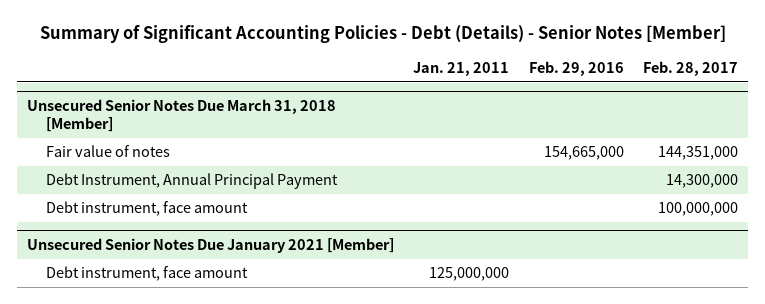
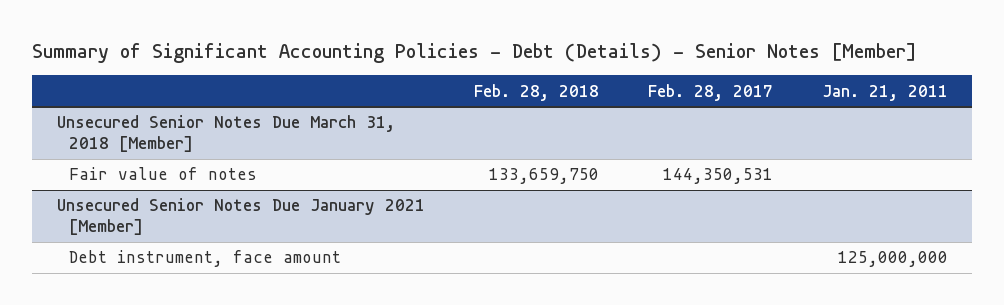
- | Jan. 21, 2011 | Feb. 29, 2016 | Feb. 28, 2017
+ | Feb. 28, 2018 | Feb. 28, 2017 | Jan. 21, 2011
@ Unsecured Senior Notes Due March 31, 2018 [Member]
- Fair value of notes | | 154,665,000 | 144,351,000
- Debt Instrument, Annual Principal Payment | | | 14,300,000
- Debt instrument, face amount | | | 100,000,000
+ Fair value of notes | 133,659,750 | 144,350,531 |

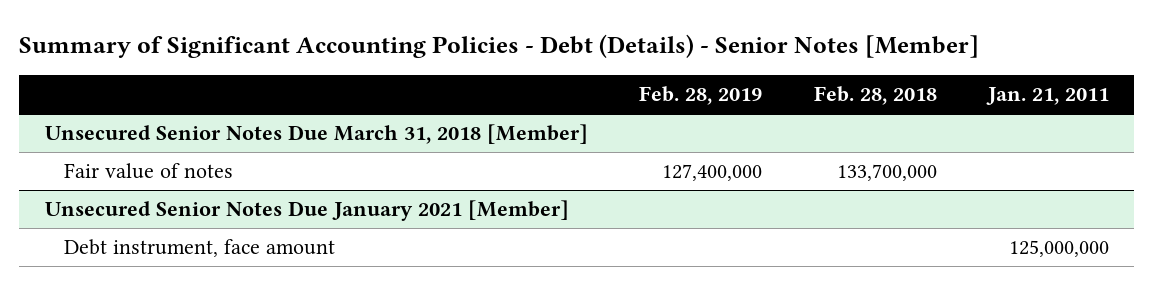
- | Feb. 28, 2018 | Feb. 28, 2017 | Jan. 21, 2011
+ | Feb. 28, 2019 | Feb. 28, 2018 | Jan. 21, 2011
@ Unsecured Senior Notes Due March 31, 2018 [Member]
- Fair value of notes | 133,659,750 | 144,350,531 |
+ Fair value of notes | 127,400,000 | 133,700,000 |

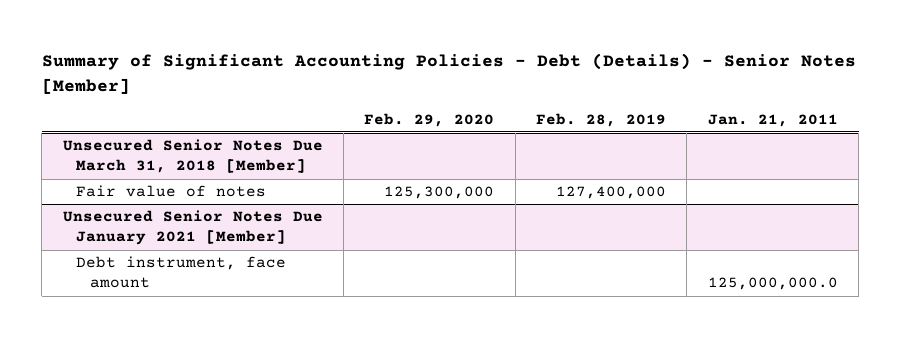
- | Feb. 28, 2019 | Feb. 28, 2018 | Jan. 21, 2011
+ | Feb. 29, 2020 | Feb. 28, 2019 | Jan. 21, 2011
@ Unsecured Senior Notes Due January 2021 [Member]
- Debt instrument, face amount | | | 125,000,000
+ Debt instrument, face amount | | | 125,000,000.0

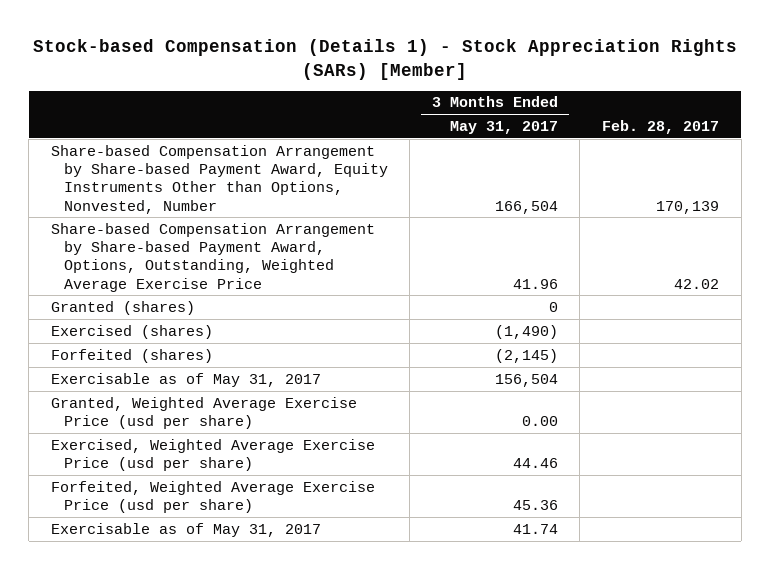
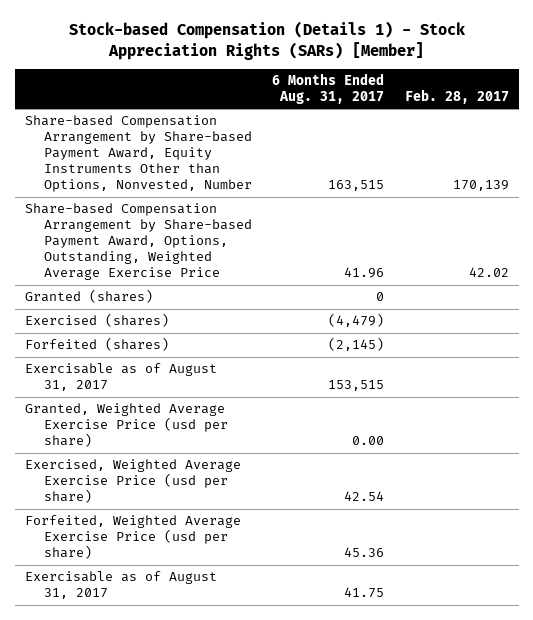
- | 3 Months Ended May 31, 2017 | Feb. 28, 2017
+ | 6 Months Ended Aug. 31, 2017 | Feb. 28, 2017
- Exercisable as of May 31, 2017 | 156,504 |
+ Exercisable as of August 31, 2017 | 153,515 |
- Exercisable as of May 31, 2017 | 41.74 |
+ Exercisable as of August 31, 2017 | 41.75 |

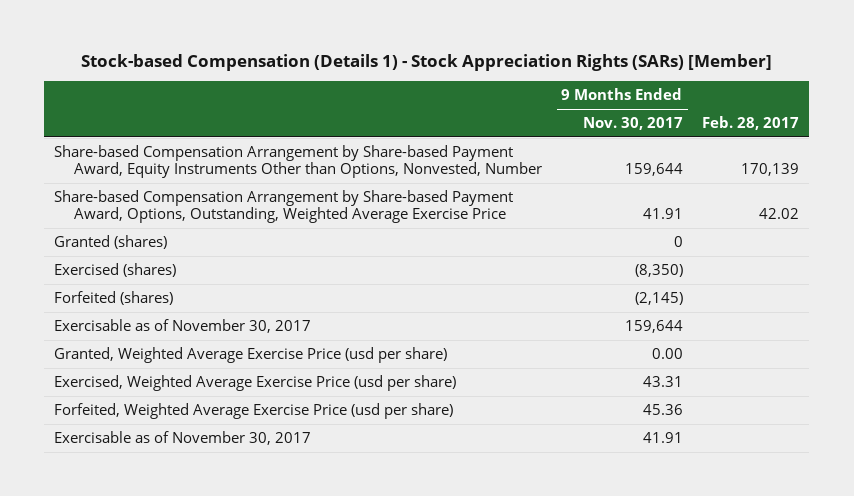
- | 6 Months Ended Aug. 31, 2017 | Feb. 28, 2017
+ | 9 Months Ended Nov. 30, 2017 | Feb. 28, 2017
- Exercisable as of August 31, 2017 | 153,515 |
+ Exercisable as of November 30, 2017 | 159,644 |
- Exercisable as of August 31, 2017 | 41.75 |
+ Exercisable as of November 30, 2017 | 41.91 |

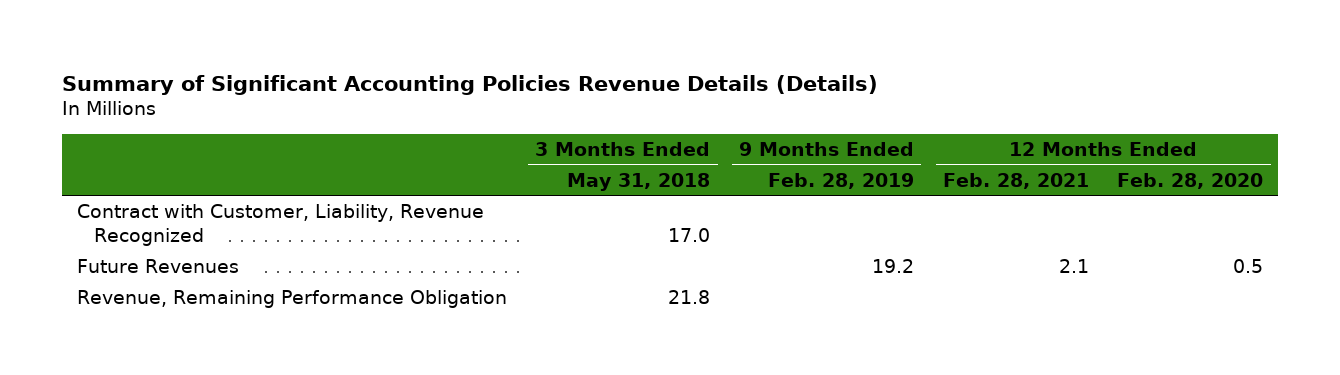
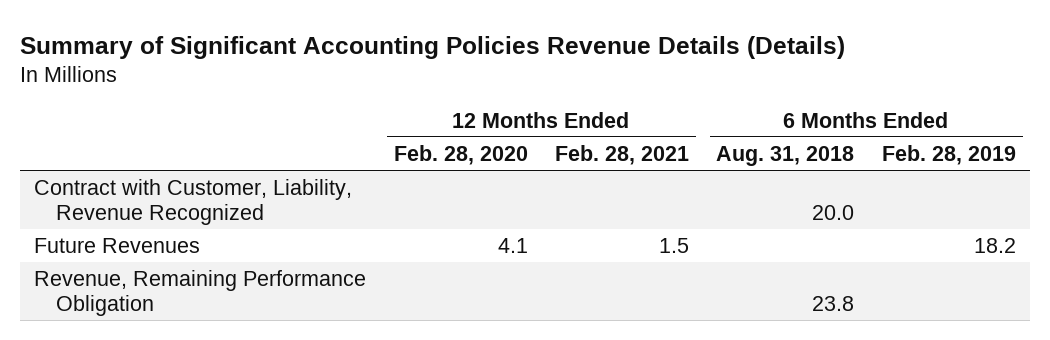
- | 3 Months Ended May 31, 2018 | 9 Months Ended Feb. 28, 2019 | 12 Months Ended Feb. 28, 2021 | 12 Months Ended Feb. 28, 2020
+ | 12 Months Ended Feb. 28, 2020 | 12 Months Ended Feb. 28, 2021 | 6 Months Ended Aug. 31, 2018 | 6 Months Ended Feb. 28, 2019
- Future Revenues | | 19.2 | 2.1 | 0.5
+ Future Revenues | 4.1 | 1.5 | | 18.2

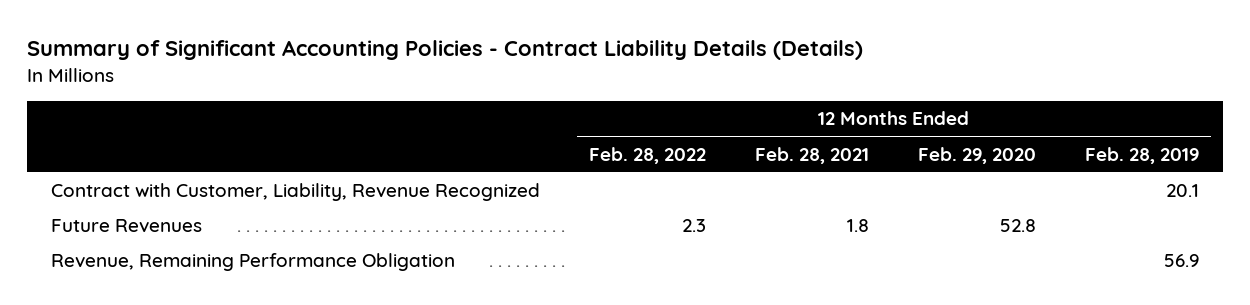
- Summary of Significant Accounting Policies Revenue Details (Details)
+ Summary of Significant Accounting Policies - Contract Liability Details (Details)
- | 12 Months Ended Feb. 28, 2020 | 12 Months Ended Feb. 28, 2021 | 6 Months Ended Aug. 31, 2018 | 6 Months Ended Feb. 28, 2019
+ | 12 Months Ended Feb. 28, 2022 | 12 Months Ended Feb. 28, 2021 | 12 Months Ended Feb. 29, 2020 | 12 Months Ended Feb. 28, 2019
- Future Revenues | 4.1 | 1.5 | | 18.2
+ Future Revenues | 2.3 | 1.8 | 52.8 |

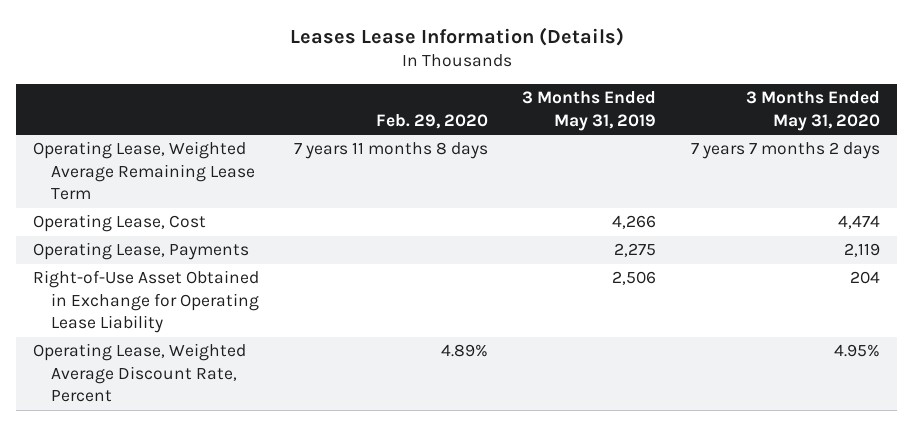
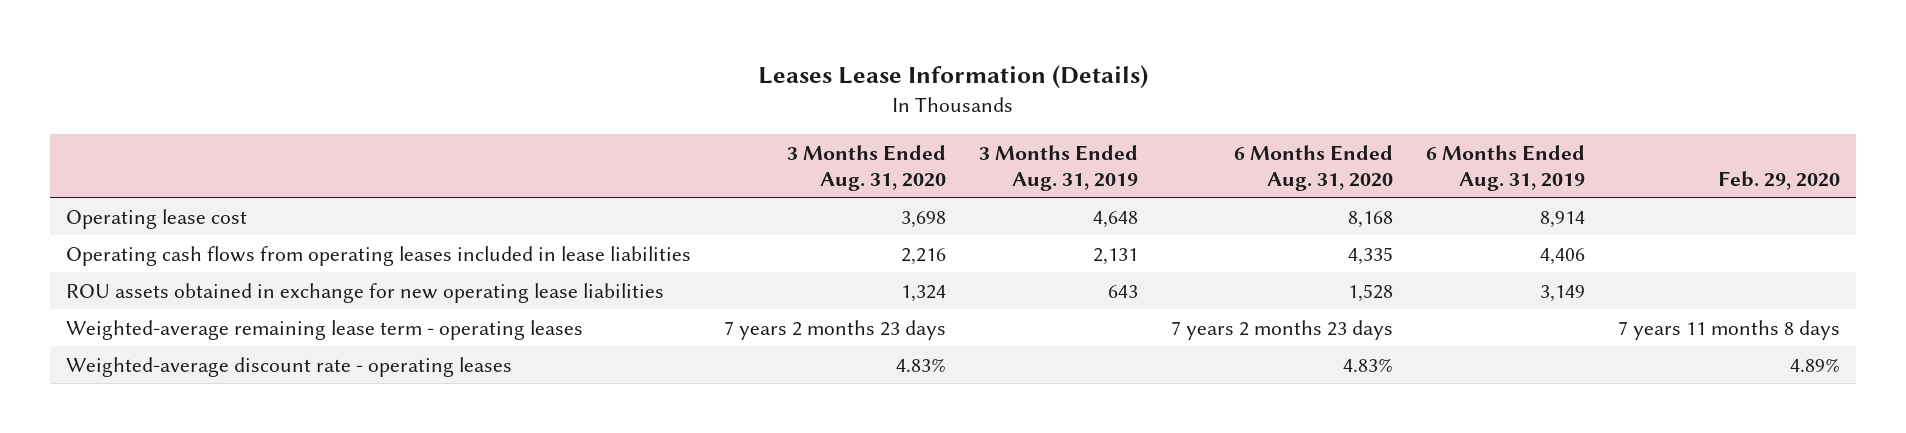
- | Feb. 29, 2020 | 3 Months Ended May 31, 2019 | 3 Months Ended May 31, 2020
+ | 3 Months Ended Aug. 31, 2020 | 3 Months Ended Aug. 31, 2019 | 6 Months Ended Aug. 31, 2020 | 6 Months Ended Aug. 31, 2019 | Feb. 29, 2020
- Operating Lease, Weighted Average Remaining Lease Term | 7 years 11 months 8 days | | 7 years 7 months 2 days
- Operating Lease, Cost | | 4,266 | 4,474
- Operating Lease, Payments | | 2,275 | 2,119
- Right-of-Use Asset Obtained in Exchange for Operating Lease Liability | | 2,506 | 204
- Operating Lease, Weighted Average Discount Rate, Percent | 4.89% | | 4.95%
+ Operating lease cost | 3,698 | 4,648 | 8,168 | 8,914 |
+ Operating cash flows from operating leases included in lease liabilities | 2,216 | 2,131 | 4,335 | 4,406 |
+ ROU assets obtained in exchange for new operating lease liabilities | 1,324 | 643 | 1,528 | 3,149 |
+ Weighted-average remaining lease term - operating leases | 7 years 2 months 23 days | | 7 years 2 months 23 days | | 7 years 11 months 8 days
+ Weighted-average discount rate - operating leases | 4.83% | | 4.83% | | 4.89%

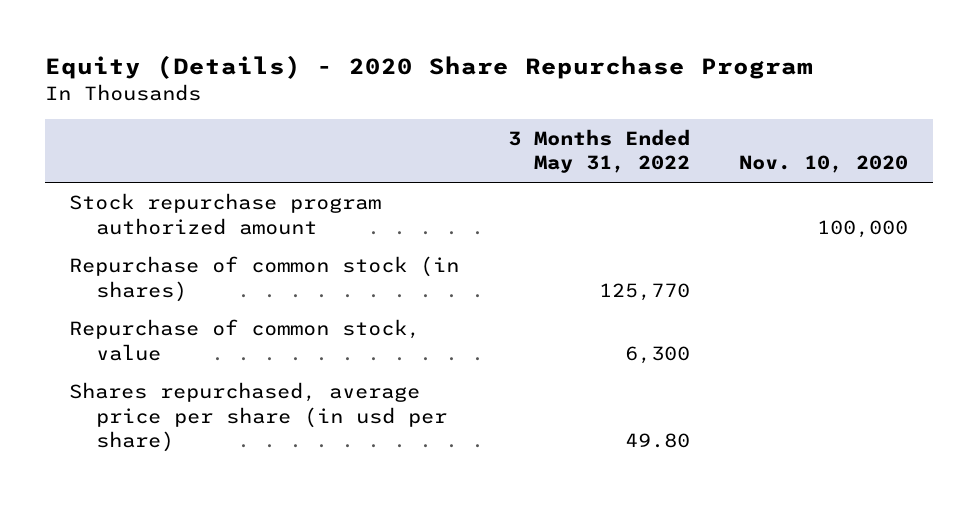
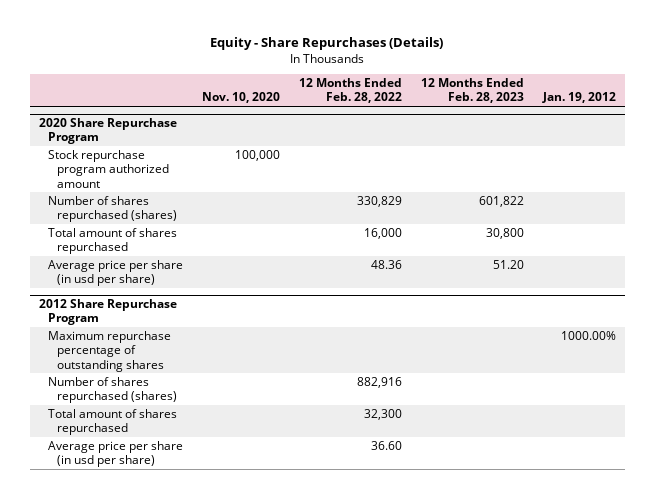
- Equity (Details) - 2020 Share Repurchase Program
+ Equity - Share Repurchases (Details)
- | 3 Months Ended May 31, 2022 | Nov. 10, 2020
+ | Nov. 10, 2020 | 12 Months Ended Feb. 28, 2022 | 12 Months Ended Feb. 28, 2023 | Jan. 19, 2012
+ 2020 Share Repurchase Program
- Repurchase of common stock (in shares) | 125,770 |
- Repurchase of common stock, value | 6,300 |
- Shares repurchased, average price per share (in usd per share) | 49.80 |
+ Number of shares repurchased (shares) | | 330,829 | 601,822 |
+ Total amount of shares repurchased | | 16,000 | 30,800 |
+ Average price per share (in usd per share) | | 48.36 | 51.20 |
+ 2012 Share Repurchase Program
+ Maximum repurchase percentage of outstanding shares | | | | 1000.00%
+ Number of shares repurchased (shares) | | 882,916 | |
+ Total amount of shares repurchased | | 32,300 | |
+ Average price per share (in usd per share) | | 36.60 | |

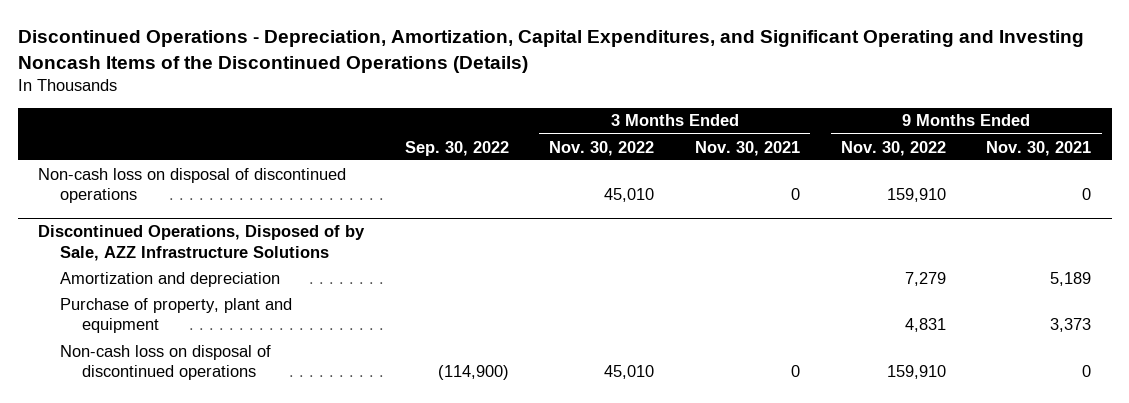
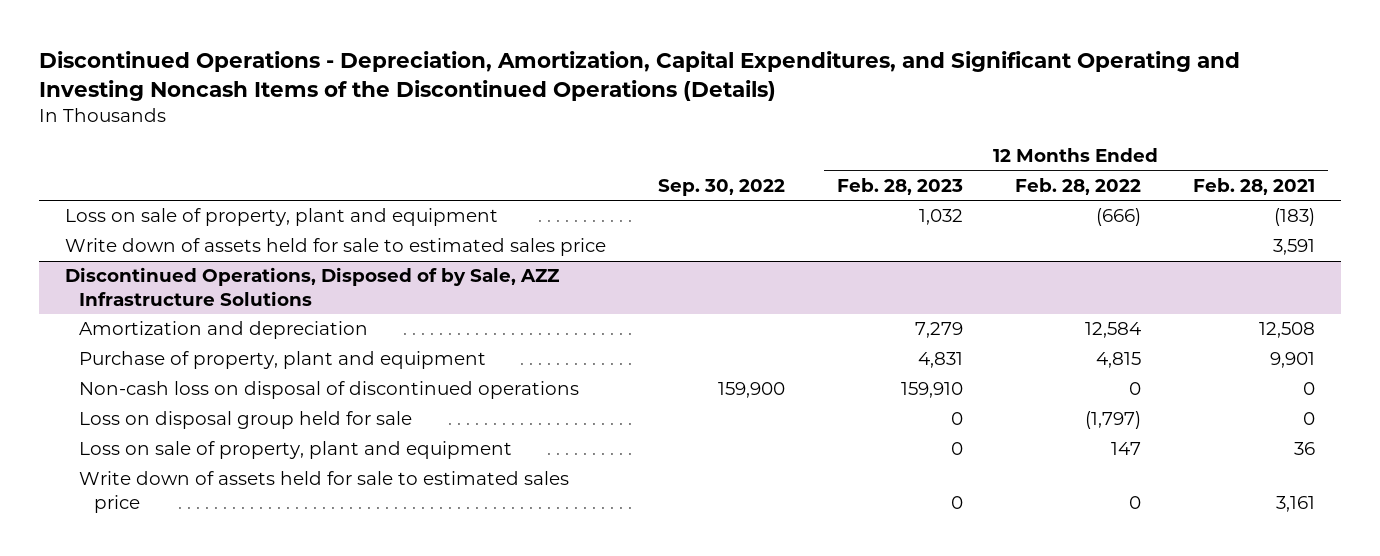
- | Sep. 30, 2022 | 3 Months Ended Nov. 30, 2022 | 3 Months Ended Nov. 30, 2021 | 9 Months Ended Nov. 30, 2022 | 9 Months Ended Nov. 30, 2021
+ | Sep. 30, 2022 | 12 Months Ended Feb. 28, 2023 | 12 Months Ended Feb. 28, 2022 | 12 Months Ended Feb. 28, 2021
- Non-cash loss on disposal of discontinued operations | | 45,010 | 0 | 159,910 | 0
+ Loss on sale of property, plant and equipment | | 1,032 | (666) | (183)
+ Write down of assets held for sale to estimated sales price | | | | 3,591
@ Discontinued Operations, Disposed of by Sale, AZZ Infrastructure Solutions
- Non-cash loss on disposal of discontinued operations | (114,900) | 45,010 | 0 | 159,910 | 0
+ Non-cash loss on disposal of discontinued operations | 159,900 | 159,910 | 0 | 0
+ Loss on disposal group held for sale | | 0 | (1,797) | 0
+ Loss on sale of property, plant and equipment | | 0 | 147 | 36
+ Write down of assets held for sale to estimated sales price | | 0 | 0 | 3,161

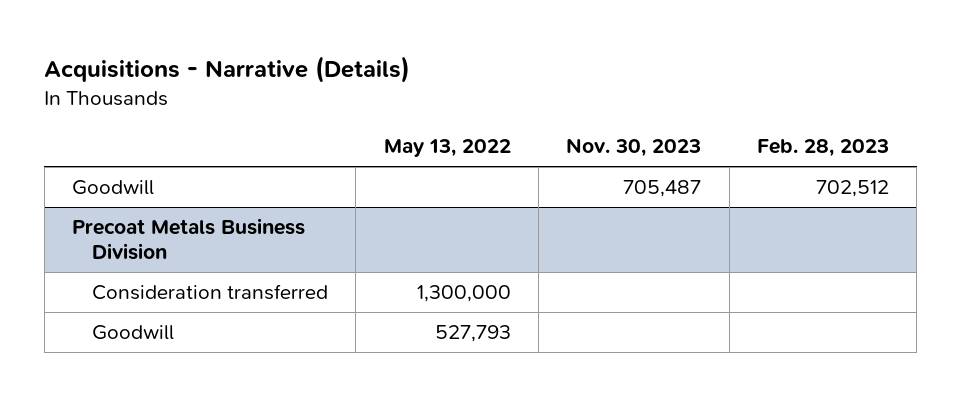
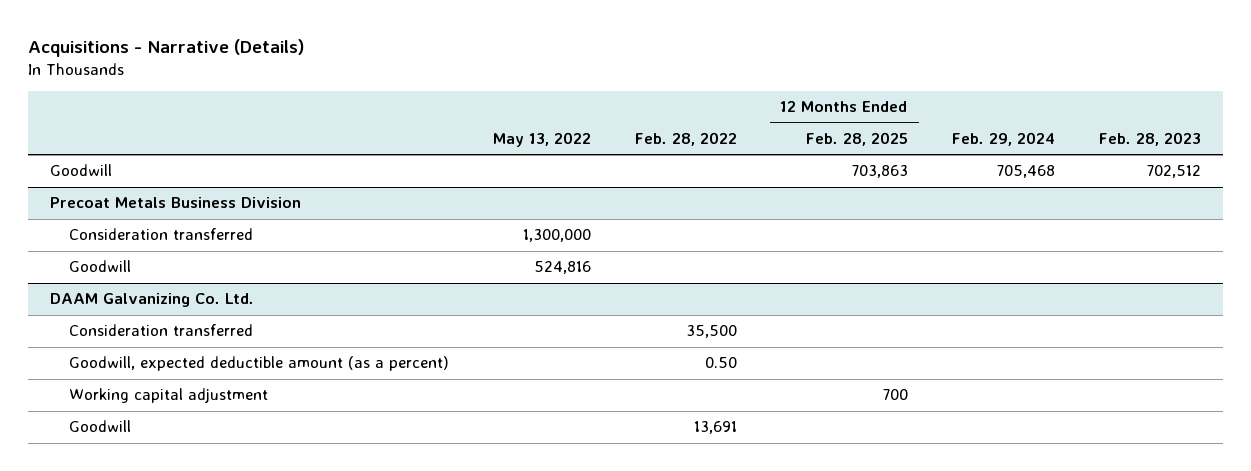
- | May 13, 2022 | Nov. 30, 2023 | Feb. 28, 2023
+ | May 13, 2022 | Feb. 28, 2022 | 12 Months Ended Feb. 28, 2025 | Feb. 29, 2024 | Feb. 28, 2023
@ Precoat Metals Business Division
- Goodwill | 527,793 | |
+ Goodwill | 524,816 | | | |
+ DAAM Galvanizing Co. Ltd.
+ Consideration transferred | | 35,500 | | |
+ Goodwill, expected deductible amount (as a percent) | | 0.50 | | |
+ Working capital adjustment | | | 700 | |
+ Goodwill | | 13,691 | | |

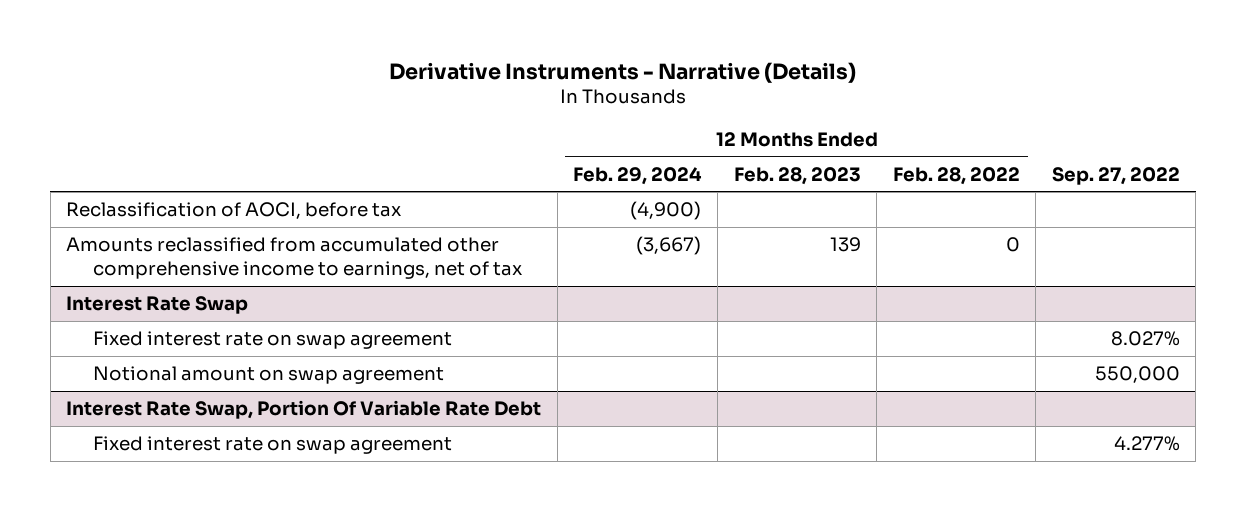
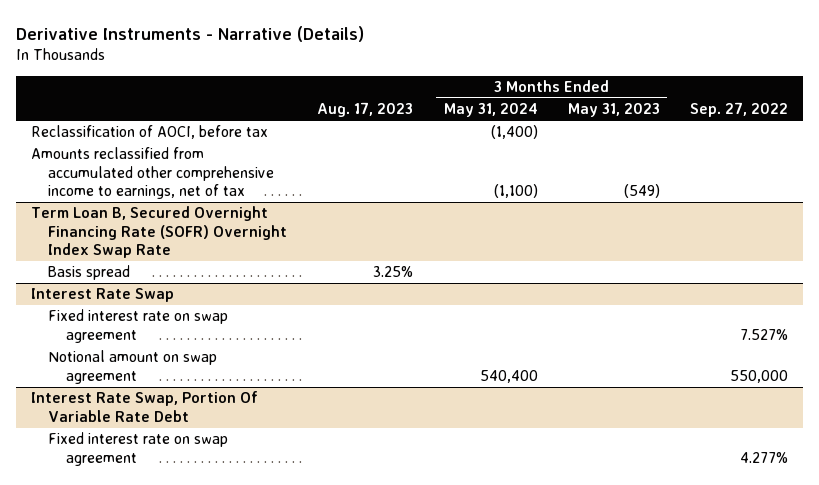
- | 12 Months Ended Feb. 29, 2024 | 12 Months Ended Feb. 28, 2023 | 12 Months Ended Feb. 28, 2022 | Sep. 27, 2022
+ | Aug. 17, 2023 | 3 Months Ended May 31, 2024 | 3 Months Ended May 31, 2023 | Sep. 27, 2022
+ Term Loan B, Secured Overnight Financing Rate (SOFR) Overnight Index Swap Rate
+ Basis spread | 3.25% | | |
@ Interest Rate Swap
- Fixed interest rate on swap agreement | | | | 8.027%
+ Fixed interest rate on swap agreement | | | | 7.527%

